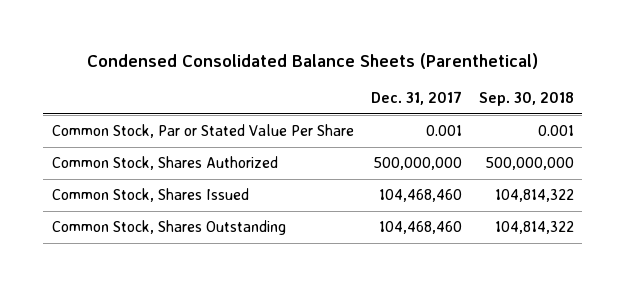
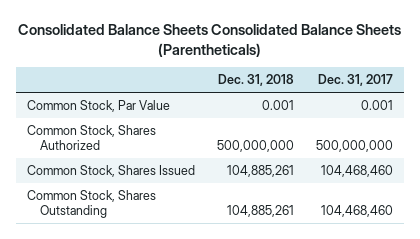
- Condensed Consolidated Balance Sheets (Parenthetical)
+ Consolidated Balance Sheets Consolidated Balance Sheets (Parentheticals)
- | Dec. 31, 2017 | Sep. 30, 2018
+ | Dec. 31, 2018 | Dec. 31, 2017
- Common Stock, Par or Stated Value Per Share | 0.001 | 0.001
+ Common Stock, Par Value | 0.001 | 0.001

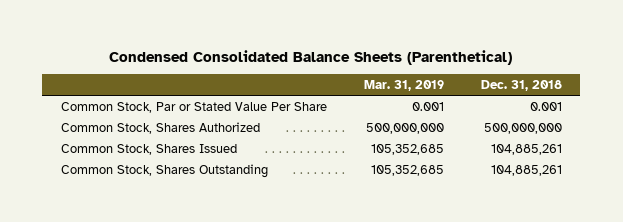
- Consolidated Balance Sheets Consolidated Balance Sheets (Parentheticals)
+ Condensed Consolidated Balance Sheets (Parenthetical)
- | Dec. 31, 2018 | Dec. 31, 2017
+ | Mar. 31, 2019 | Dec. 31, 2018
- Common Stock, Par Value | 0.001 | 0.001
+ Common Stock, Par or Stated Value Per Share | 0.001 | 0.001

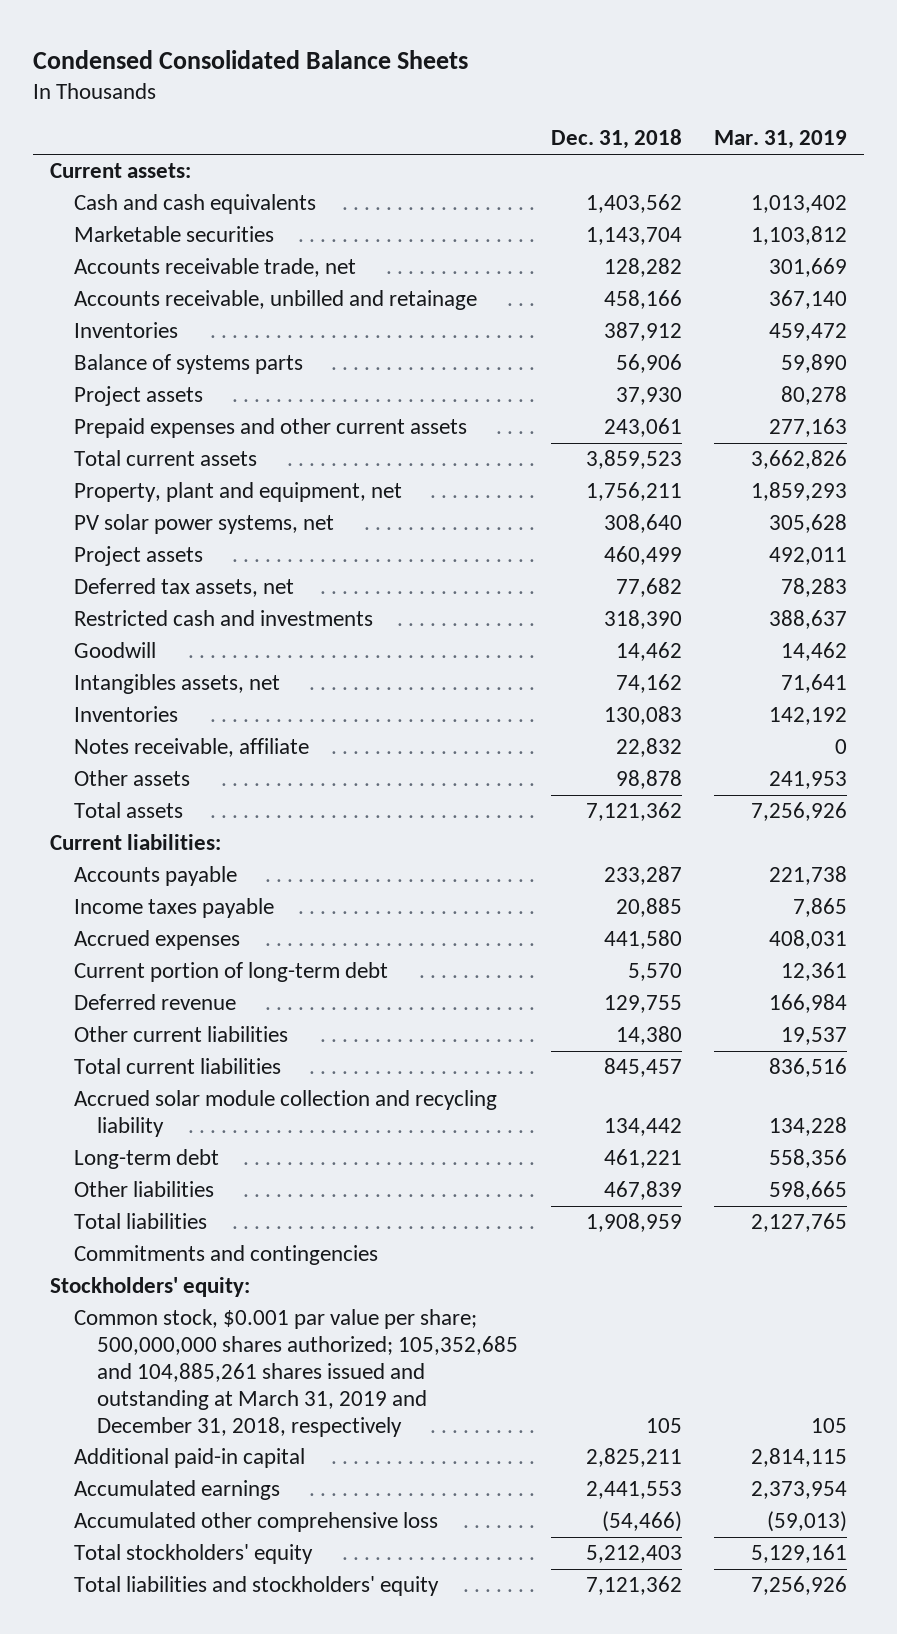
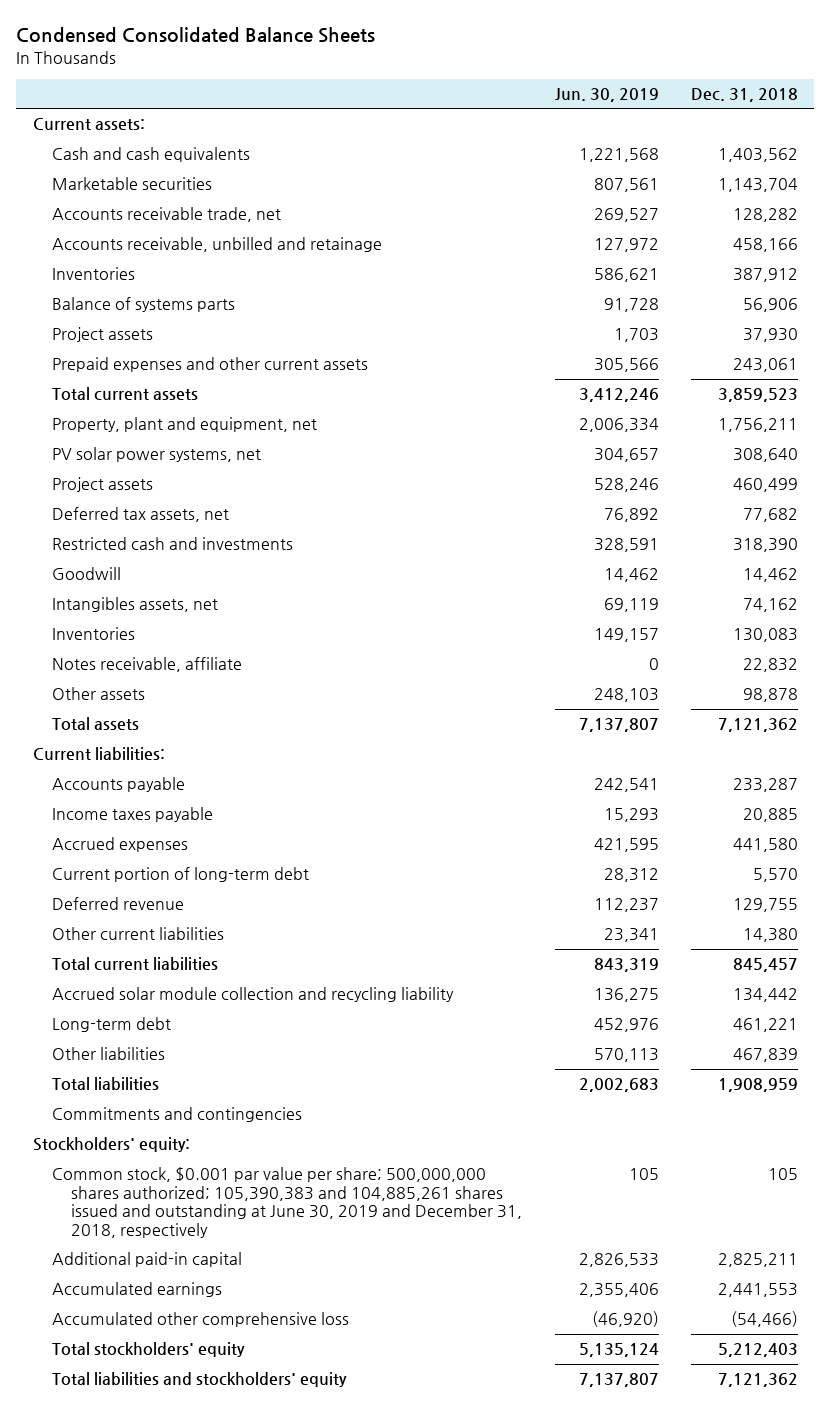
- | Dec. 31, 2018 | Mar. 31, 2019
+ | Jun. 30, 2019 | Dec. 31, 2018
- Common stock, $0.001 par value per share; 500,000,000 shares authorized; 105,352,685 and 104,885,261 shares issued and outstanding at March 31, 2019 and December 31, 2018, respectively | 105 | 105
+ Common stock, $0.001 par value per share; 500,000,000 shares authorized; 105,390,383 and 104,885,261 shares issued and outstanding at June 30, 2019 and December 31, 2018, respectively | 105 | 105

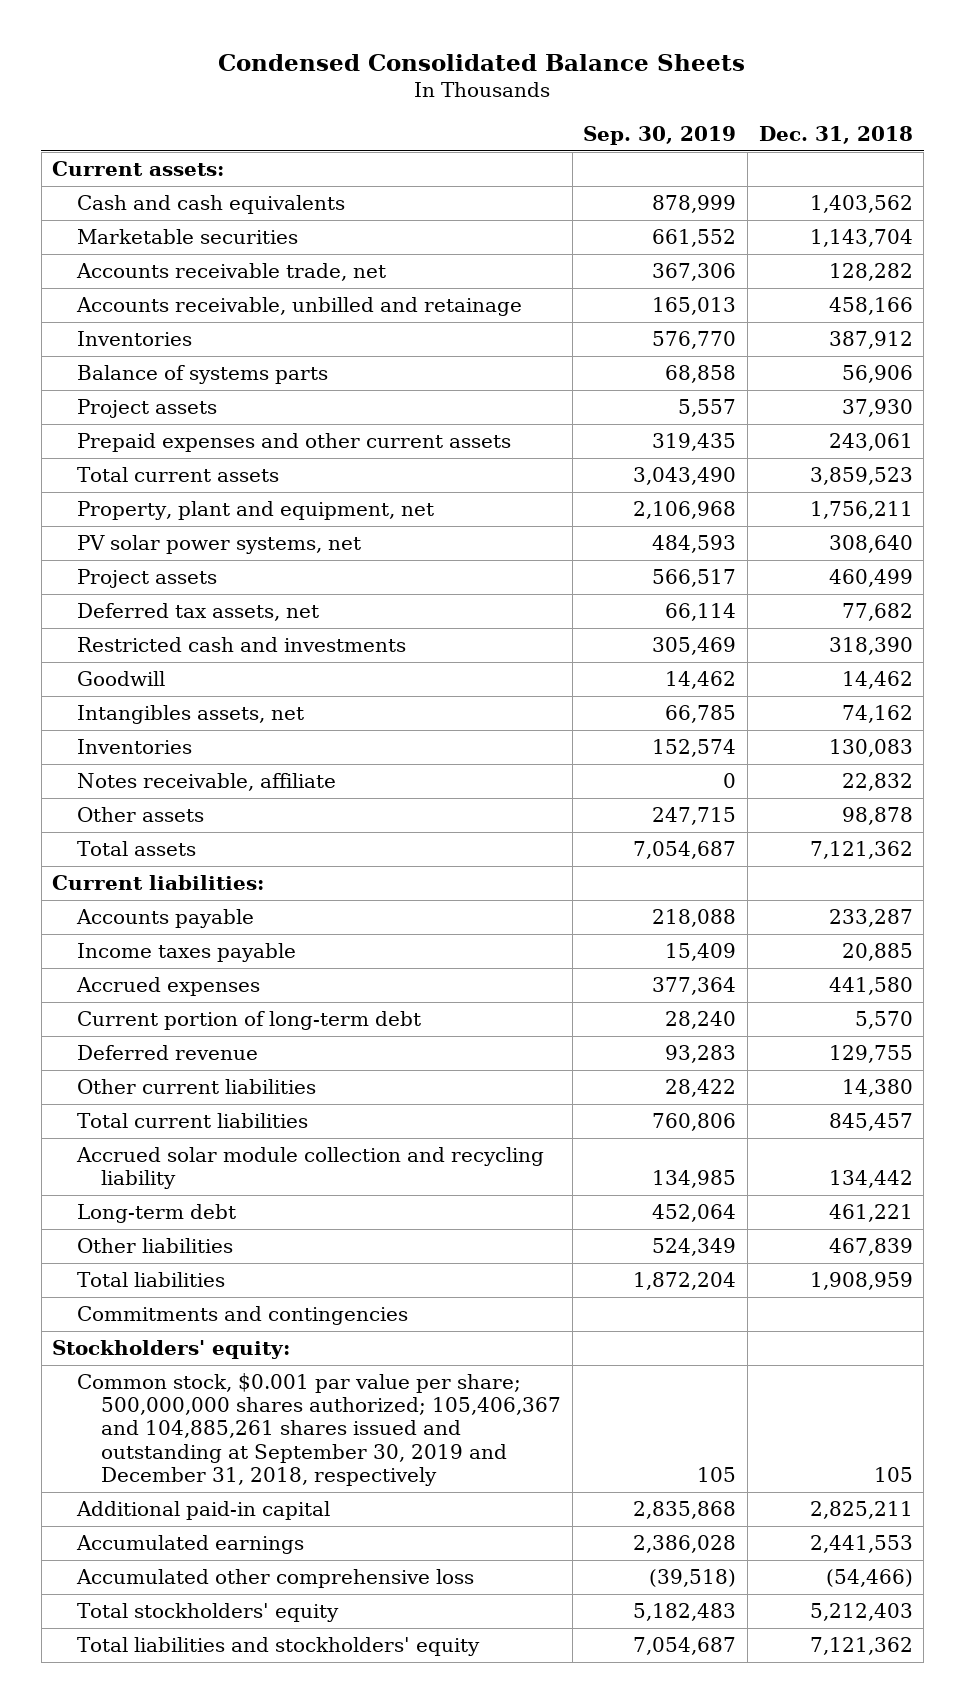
- | Jun. 30, 2019 | Dec. 31, 2018
+ | Sep. 30, 2019 | Dec. 31, 2018
- Common stock, $0.001 par value per share; 500,000,000 shares authorized; 105,390,383 and 104,885,261 shares issued and outstanding at June 30, 2019 and December 31, 2018, respectively | 105 | 105
+ Common stock, $0.001 par value per share; 500,000,000 shares authorized; 105,406,367 and 104,885,261 shares issued and outstanding at September 30, 2019 and December 31, 2018, respectively | 105 | 105

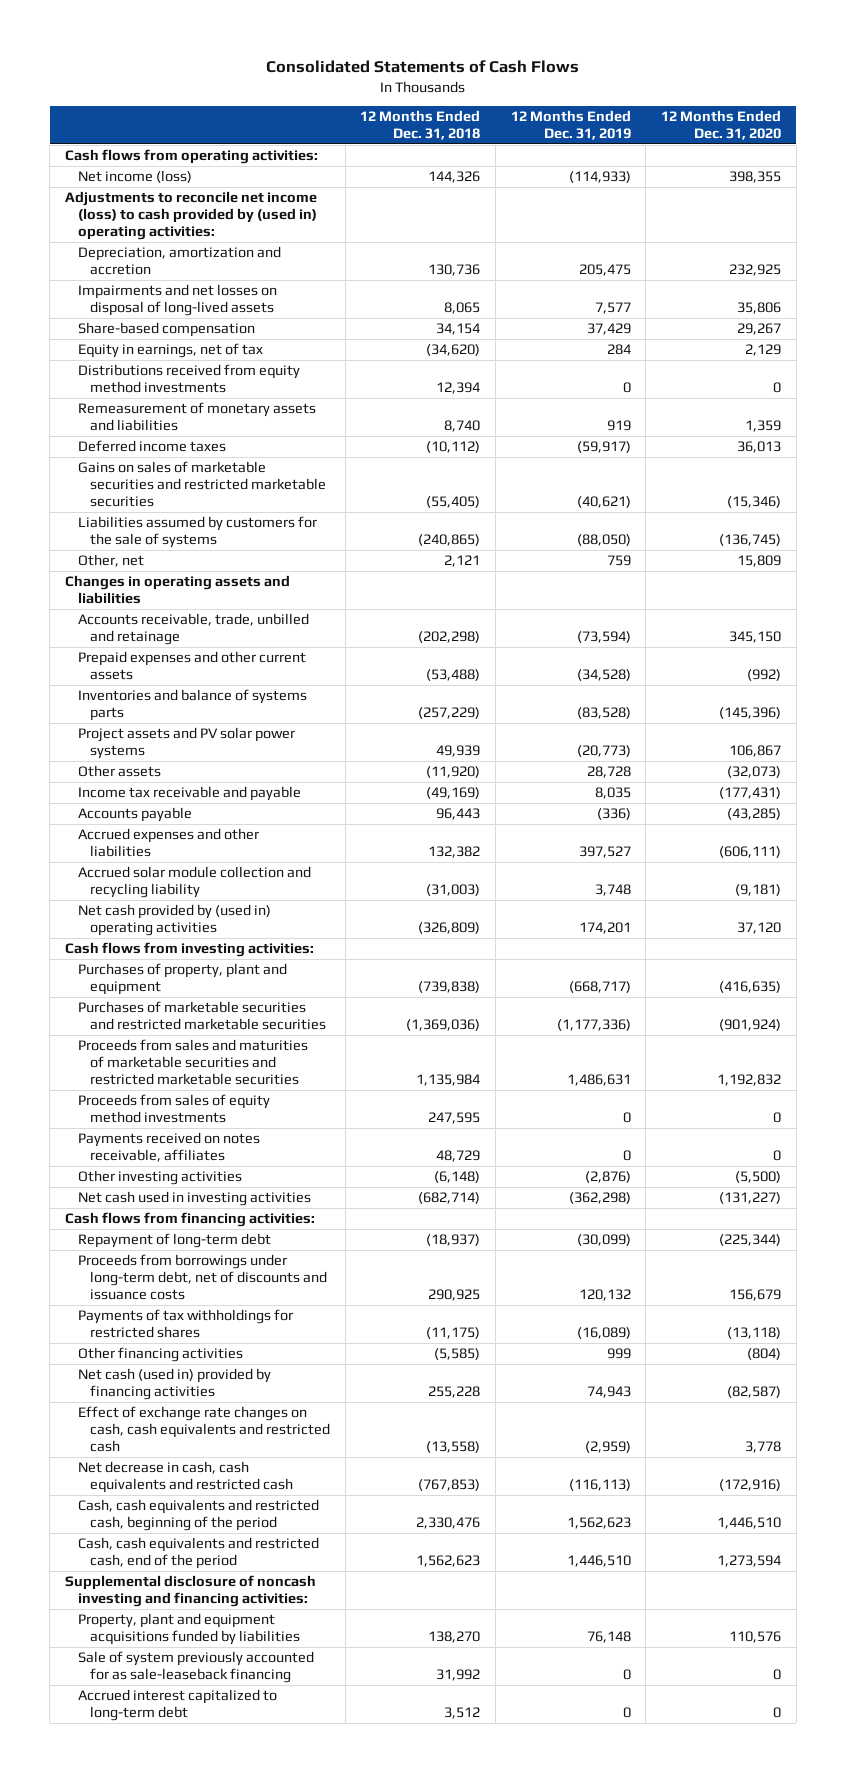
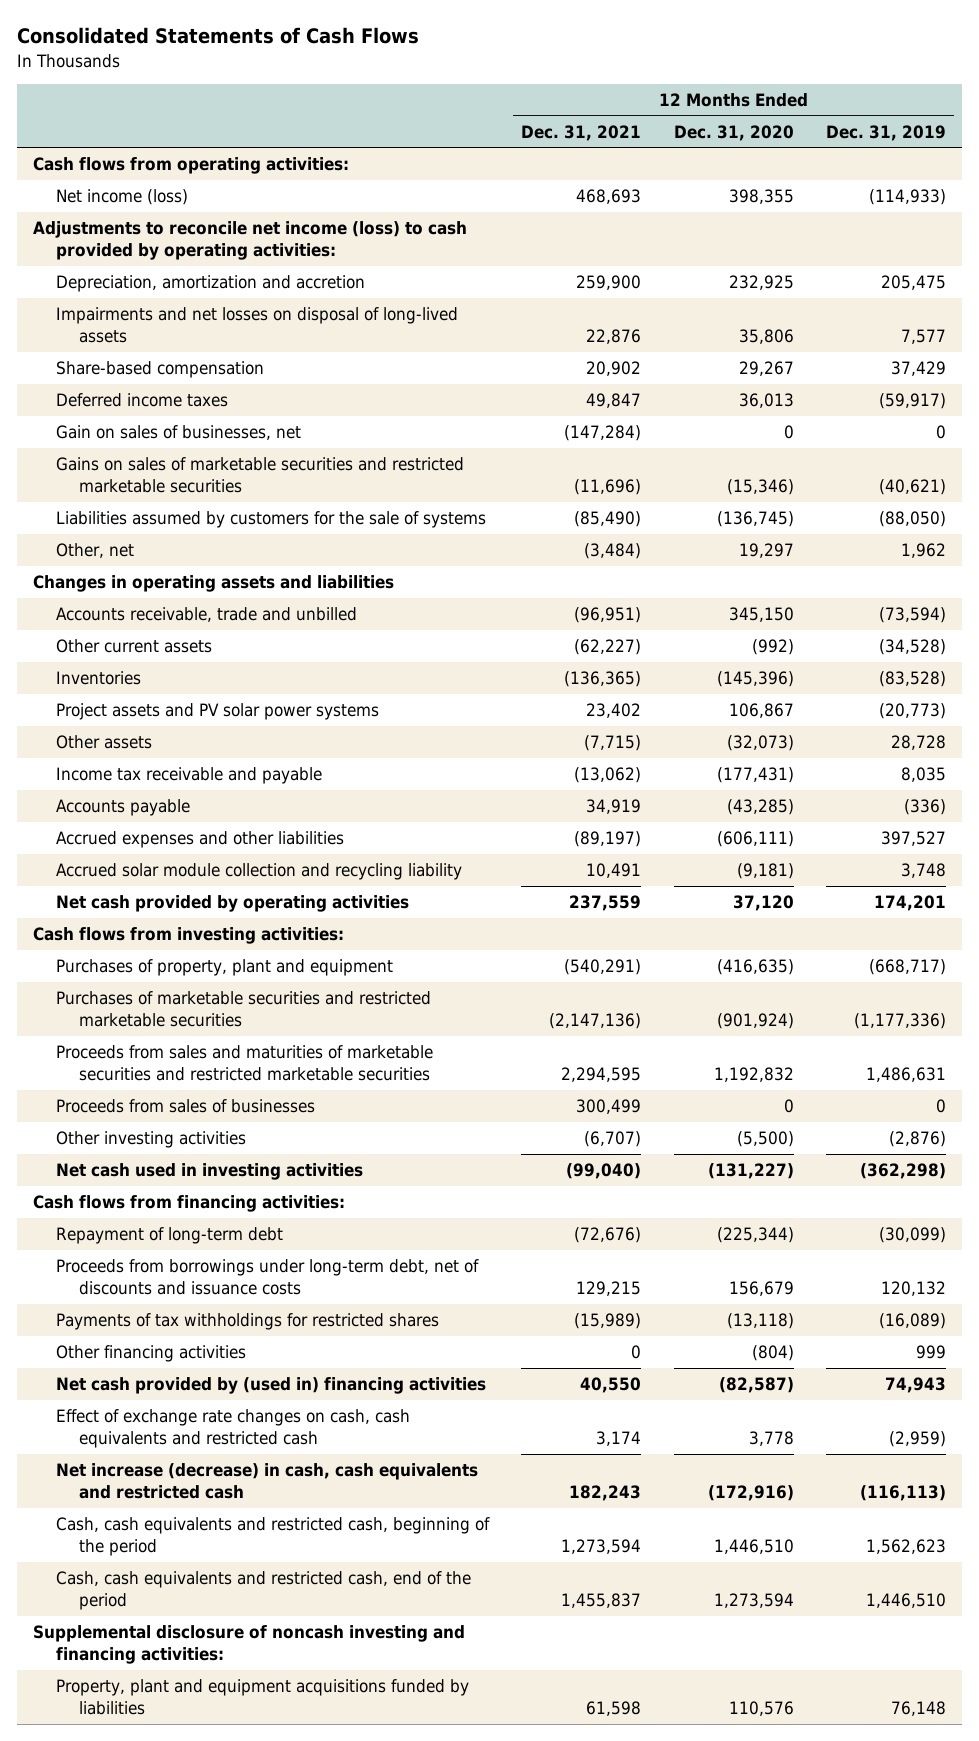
- | 12 Months Ended Dec. 31, 2018 | 12 Months Ended Dec. 31, 2019 | 12 Months Ended Dec. 31, 2020
+ | 12 Months Ended Dec. 31, 2021 | 12 Months Ended Dec. 31, 2020 | 12 Months Ended Dec. 31, 2019
- Adjustments to reconcile net income (loss) to cash provided by (used in) operating activities:
+ Adjustments to reconcile net income (loss) to cash provided by operating activities:
- Equity in earnings, net of tax | (34,620) | 284 | 2,129
- Distributions received from equity method investments | 12,394 | 0 | 0
- Remeasurement of monetary assets and liabilities | 8,740 | 919 | 1,359
+ Gain on sales of businesses, net | (147,284) | 0 | 0
- Other, net | 2,121 | 759 | 15,809
+ Other, net | (3,484) | 19,297 | 1,962
- Accounts receivable, trade, unbilled and retainage | (202,298) | (73,594) | 345,150
- Prepaid expenses and other current assets | (53,488) | (34,528) | (992)
- Inventories and balance of systems parts | (257,229) | (83,528) | (145,396)
+ Accounts receivable, trade and unbilled | (96,951) | 345,150 | (73,594)
+ Other current assets | (62,227) | (992) | (34,528)
+ Inventories | (136,365) | (145,396) | (83,528)
- Net cash provided by (used in) operating activities | (326,809) | 174,201 | 37,120
+ Net cash provided by operating activities | 237,559 | 37,120 | 174,201
- Proceeds from sales of equity method investments | 247,595 | 0 | 0
- Payments received on notes receivable, affiliates | 48,729 | 0 | 0
+ Proceeds from sales of businesses | 300,499 | 0 | 0
- Net cash (used in) provided by financing activities | 255,228 | 74,943 | (82,587)
+ Net cash provided by (used in) financing activities | 40,550 | (82,587) | 74,943
- Net decrease in cash, cash equivalents and restricted cash | (767,853) | (116,113) | (172,916)
+ Net increase (decrease) in cash, cash equivalents and restricted cash | 182,243 | (172,916) | (116,113)
- Sale of system previously accounted for as sale-leaseback financing | 31,992 | 0 | 0
- Accrued interest capitalized to long-term debt | 3,512 | 0 | 0

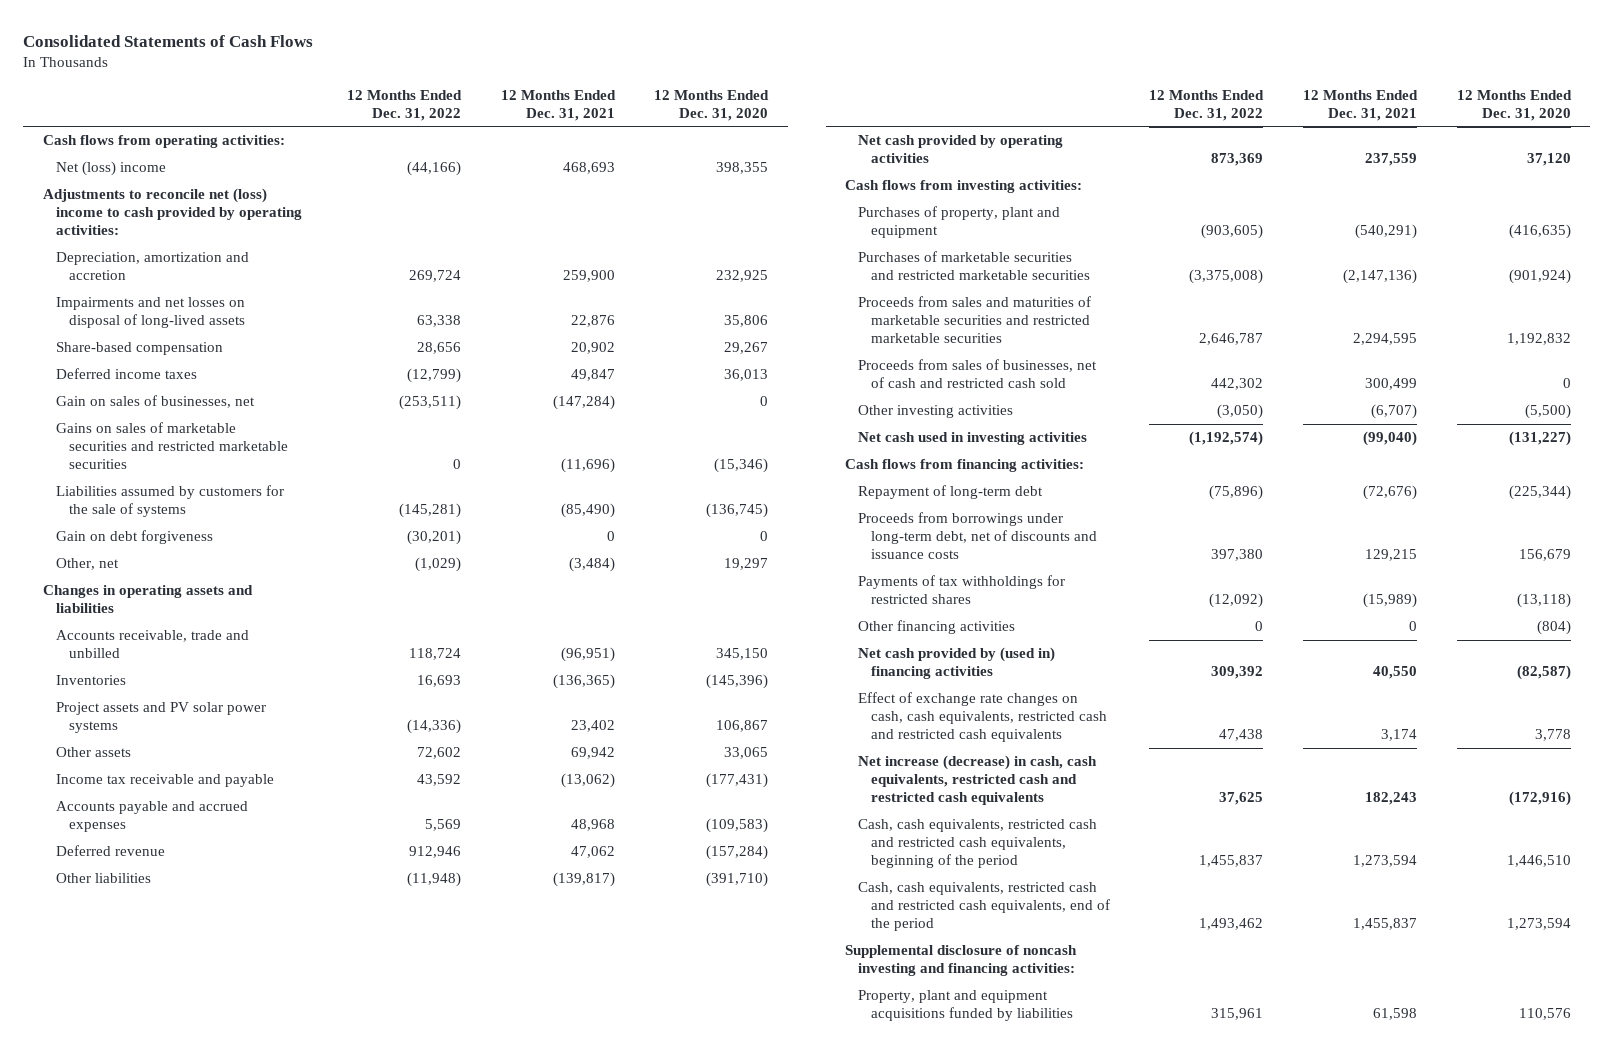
- | 12 Months Ended Dec. 31, 2021 | 12 Months Ended Dec. 31, 2020 | 12 Months Ended Dec. 31, 2019
+ | 12 Months Ended Dec. 31, 2022 | 12 Months Ended Dec. 31, 2021 | 12 Months Ended Dec. 31, 2020
- Net income (loss) | 468,693 | 398,355 | (114,933)
- Adjustments to reconcile net income (loss) to cash provided by operating activities:
+ Net (loss) income | (44,166) | 468,693 | 398,355
+ Adjustments to reconcile net (loss) income to cash provided by operating activities:
+ Gain on debt forgiveness | (30,201) | 0 | 0
- Other current assets | (62,227) | (992) | (34,528)
- Other assets | (7,715) | (32,073) | 28,728
+ Other assets | 72,602 | 69,942 | 33,065
- Accounts payable | 34,919 | (43,285) | (336)
- Accrued expenses and other liabilities | (89,197) | (606,111) | 397,527
- Accrued solar module collection and recycling liability | 10,491 | (9,181) | 3,748
+ Accounts payable and accrued expenses | 5,569 | 48,968 | (109,583)
+ Deferred revenue | 912,946 | 47,062 | (157,284)
+ Other liabilities | (11,948) | (139,817) | (391,710)
- Proceeds from sales of businesses | 300,499 | 0 | 0
+ Proceeds from sales of businesses, net of cash and restricted cash sold | 442,302 | 300,499 | 0
- Effect of exchange rate changes on cash, cash equivalents and restricted cash | 3,174 | 3,778 | (2,959)
- Net increase (decrease) in cash, cash equivalents and restricted cash | 182,243 | (172,916) | (116,113)
- Cash, cash equivalents and restricted cash, beginning of the period | 1,273,594 | 1,446,510 | 1,562,623
- Cash, cash equivalents and restricted cash, end of the period | 1,455,837 | 1,273,594 | 1,446,510
+ Effect of exchange rate changes on cash, cash equivalents, restricted cash and restricted cash equivalents | 47,438 | 3,174 | 3,778
+ Net increase (decrease) in cash, cash equivalents, restricted cash and restricted cash equivalents | 37,625 | 182,243 | (172,916)
+ Cash, cash equivalents, restricted cash and restricted cash equivalents, beginning of the period | 1,455,837 | 1,273,594 | 1,446,510
+ Cash, cash equivalents, restricted cash and restricted cash equivalents, end of the period | 1,493,462 | 1,455,837 | 1,273,594

